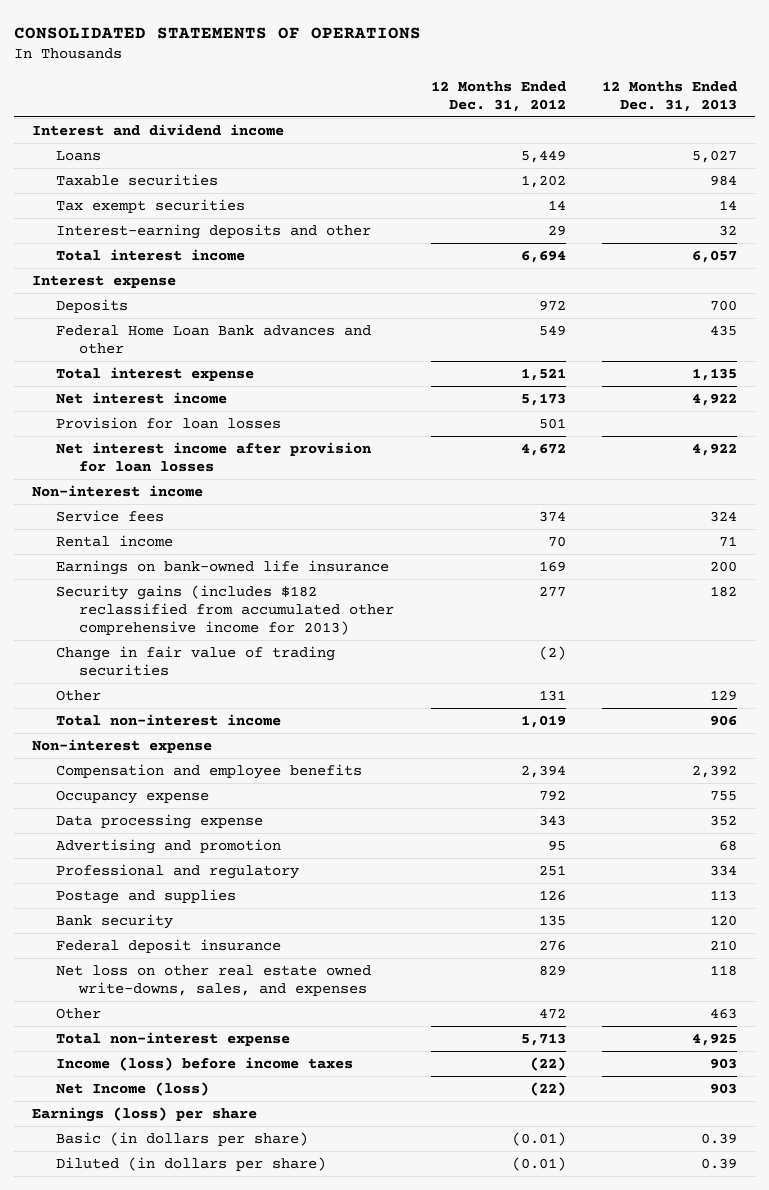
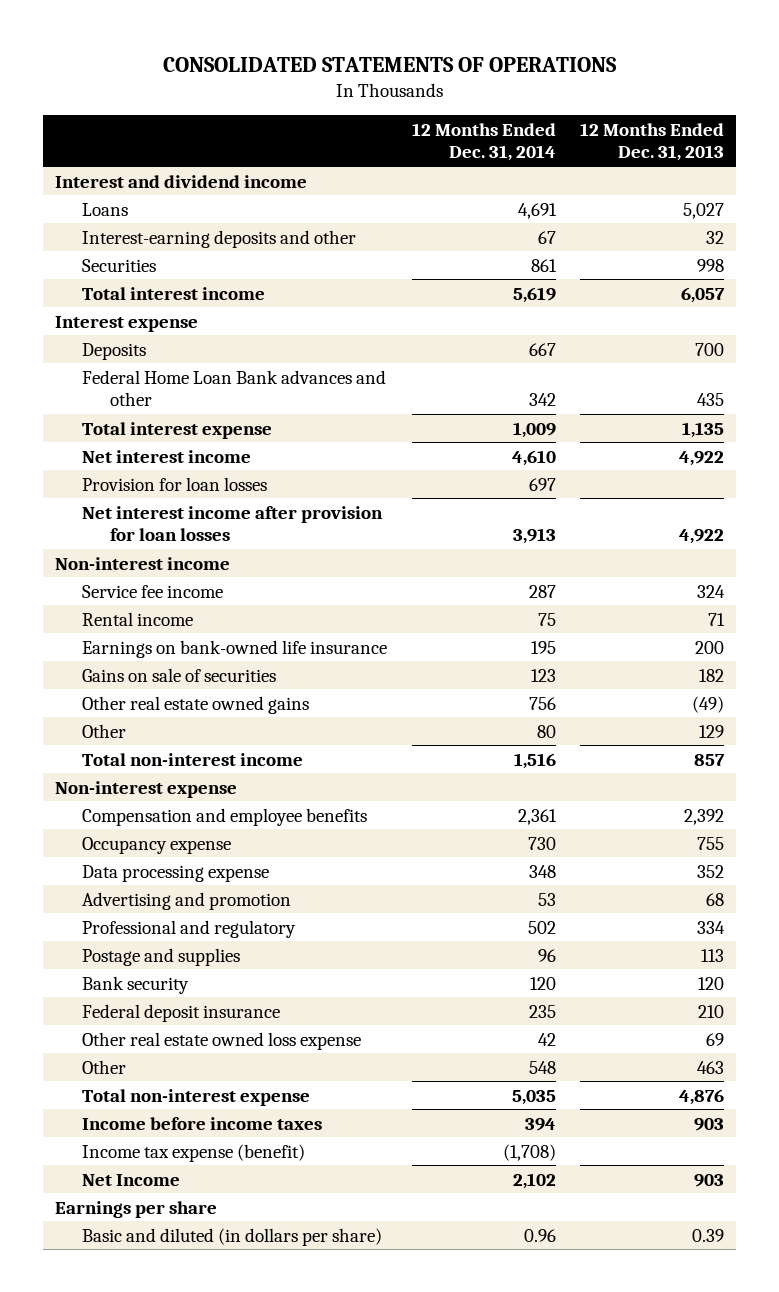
- | 12 Months Ended Dec. 31, 2012 | 12 Months Ended Dec. 31, 2013
+ | 12 Months Ended Dec. 31, 2014 | 12 Months Ended Dec. 31, 2013
- Taxable securities | 1,202 | 984
- Tax exempt securities | 14 | 14
+ Securities | 861 | 998
- Service fees | 374 | 324
+ Service fee income | 287 | 324
- Security gains (includes $182 reclassified from accumulated other comprehensive income for 2013) | 277 | 182
- Change in fair value of trading securities | (2) |
+ Gains on sale of securities | 123 | 182
+ Other real estate owned gains | 756 | (49)
- Total non-interest income | 1,019 | 906
+ Total non-interest income | 1,516 | 857
- Net loss on other real estate owned write-downs, sales, and expenses | 829 | 118
+ Other real estate owned loss expense | 42 | 69
- Total non-interest expense | 5,713 | 4,925
- Income (loss) before income taxes | (22) | 903
- Net Income (loss) | (22) | 903
- Earnings (loss) per share
- Basic (in dollars per share) | (0.01) | 0.39
- Diluted (in dollars per share) | (0.01) | 0.39
+ Total non-interest expense | 5,035 | 4,876
+ Income before income taxes | 394 | 903
+ Income tax expense (benefit) | (1,708) |
+ Net Income | 2,102 | 903
+ Earnings per share
+ Basic and diluted (in dollars per share) | 0.96 | 0.39

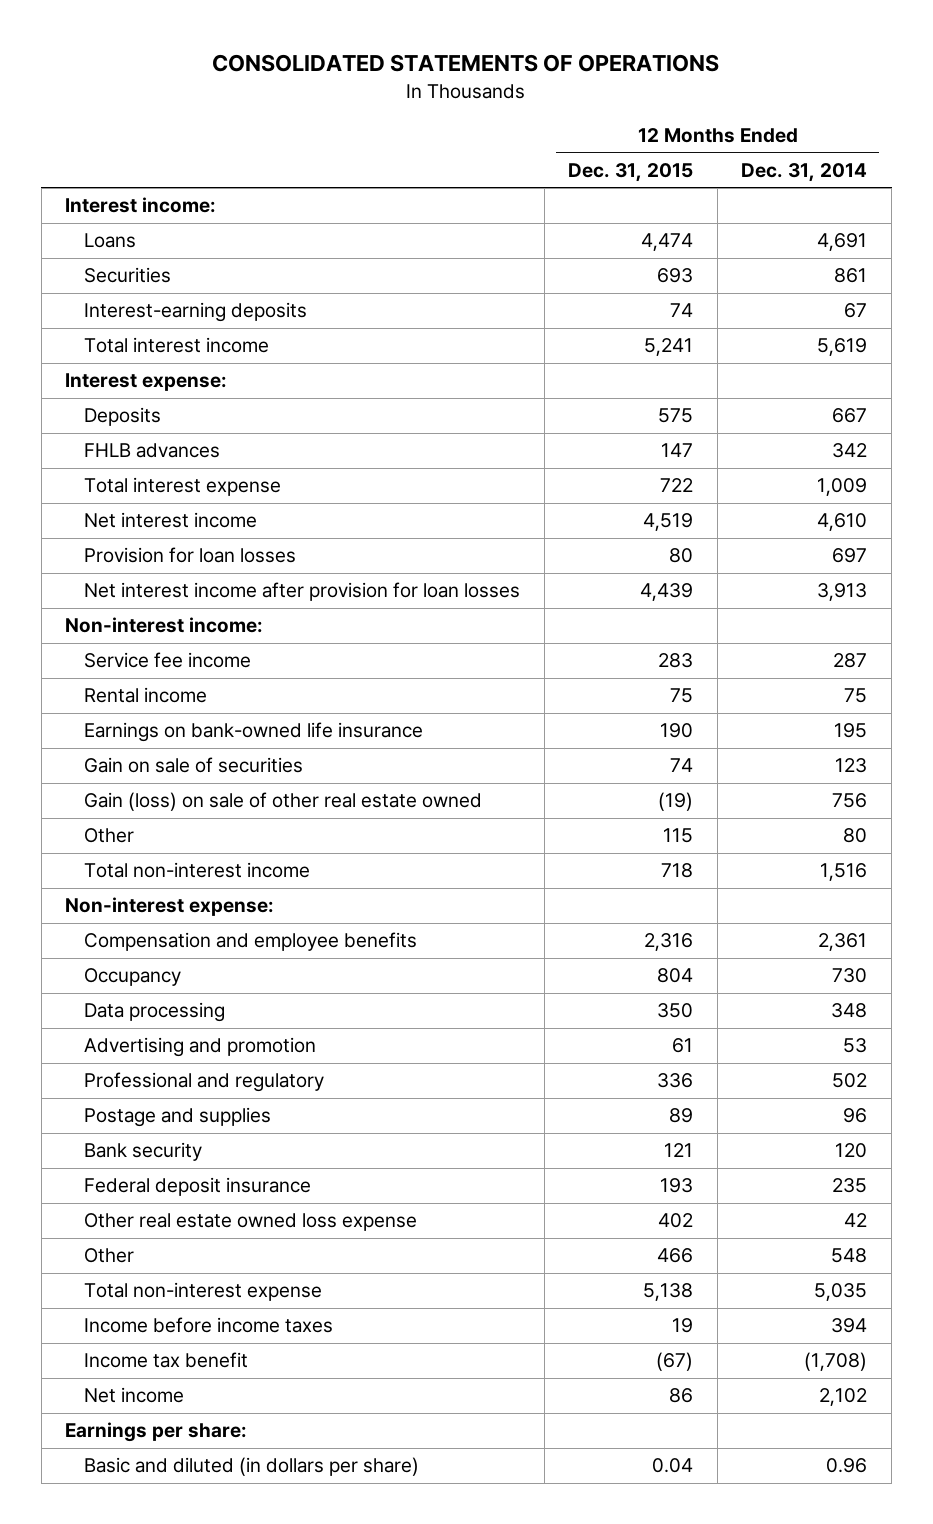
- | 12 Months Ended Dec. 31, 2014 | 12 Months Ended Dec. 31, 2013
+ | 12 Months Ended Dec. 31, 2015 | 12 Months Ended Dec. 31, 2014
- Interest and dividend income
+ Interest income:
- Interest-earning deposits and other | 67 | 32
+ Interest-earning deposits | 74 | 67
- Interest expense
+ Interest expense:
- Federal Home Loan Bank advances and other | 342 | 435
+ FHLB advances | 147 | 342
- Non-interest income
+ Non-interest income:
- Gains on sale of securities | 123 | 182
- Other real estate owned gains | 756 | (49)
+ Gain on sale of securities | 74 | 123
+ Gain (loss) on sale of other real estate owned | (19) | 756
- Non-interest expense
+ Non-interest expense:
- Occupancy expense | 730 | 755
- Data processing expense | 348 | 352
+ Occupancy | 804 | 730
+ Data processing | 350 | 348
- Income tax expense (benefit) | (1,708) |
- Net Income | 2,102 | 903
- Earnings per share
+ Income tax benefit | (67) | (1,708)
+ Net income | 86 | 2,102
+ Earnings per share:

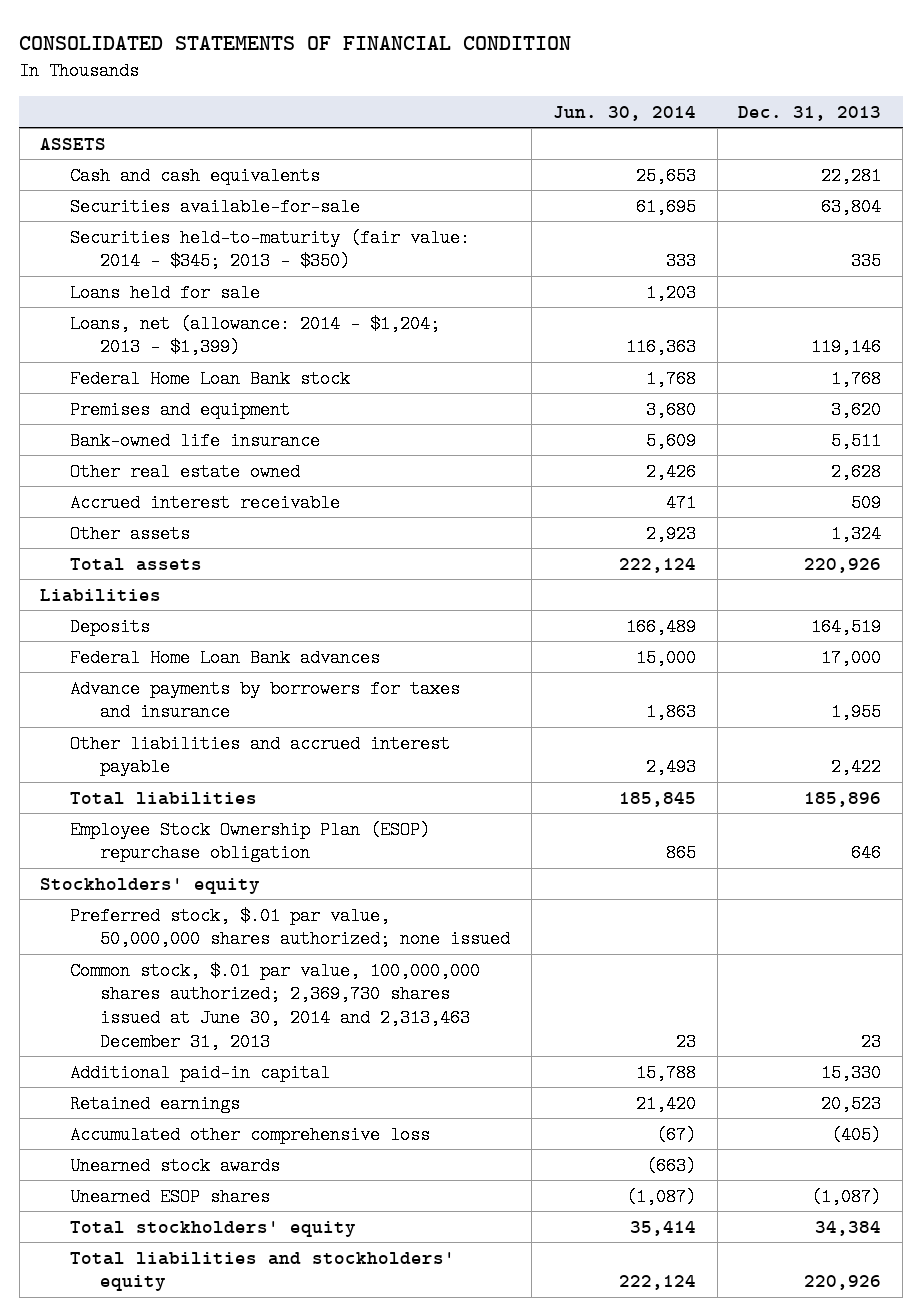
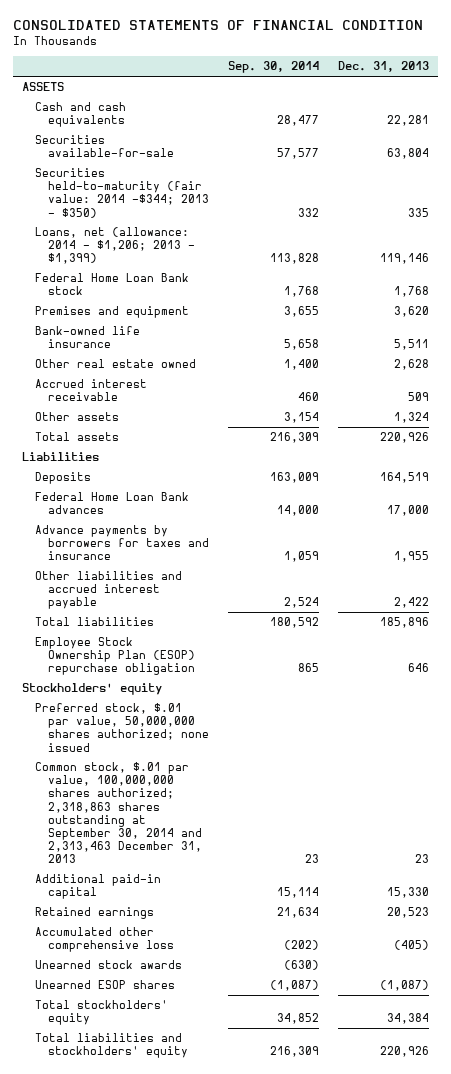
- | Jun. 30, 2014 | Dec. 31, 2013
+ | Sep. 30, 2014 | Dec. 31, 2013
- Securities held-to-maturity (fair value: 2014 - $345; 2013 - $350) | 333 | 335
- Loans held for sale | 1,203 |
- Loans, net (allowance: 2014 - $1,204; 2013 - $1,399) | 116,363 | 119,146
+ Securities held-to-maturity (fair value: 2014 -$344; 2013 - $350) | 332 | 335
+ Loans, net (allowance: 2014 - $1,206; 2013 - $1,399) | 113,828 | 119,146
- Common stock, $.01 par value, 100,000,000 shares authorized; 2,369,730 shares issued at June 30, 2014 and 2,313,463 December 31, 2013 | 23 | 23
+ Common stock, $.01 par value, 100,000,000 shares authorized; 2,318,863 shares outstanding at September 30, 2014 and 2,313,463 December 31, 2013 | 23 | 23

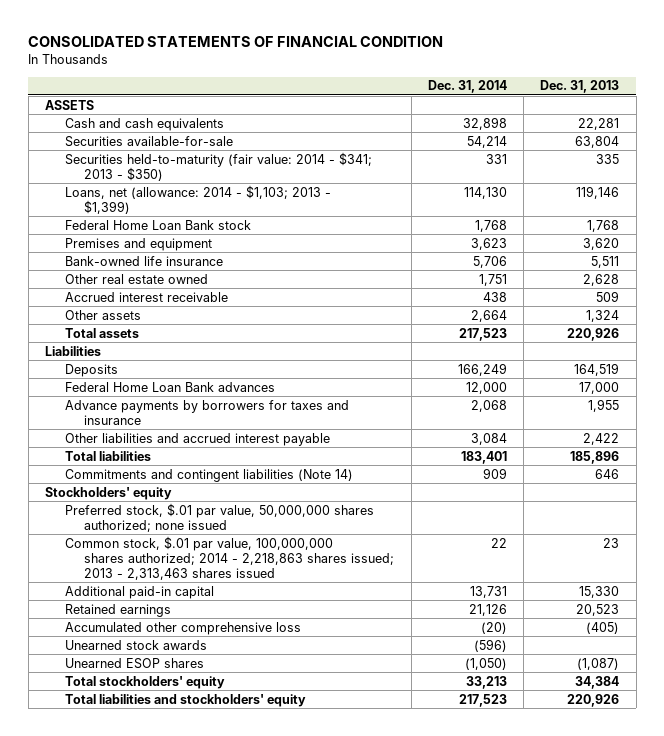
- | Sep. 30, 2014 | Dec. 31, 2013
+ | Dec. 31, 2014 | Dec. 31, 2013
- Securities held-to-maturity (fair value: 2014 -$344; 2013 - $350) | 332 | 335
- Loans, net (allowance: 2014 - $1,206; 2013 - $1,399) | 113,828 | 119,146
+ Securities held-to-maturity (fair value: 2014 - $341; 2013 - $350) | 331 | 335
+ Loans, net (allowance: 2014 - $1,103; 2013 - $1,399) | 114,130 | 119,146
- Employee Stock Ownership Plan (ESOP) repurchase obligation | 865 | 646
+ Commitments and contingent liabilities (Note 14) | 909 | 646
- Common stock, $.01 par value, 100,000,000 shares authorized; 2,318,863 shares outstanding at September 30, 2014 and 2,313,463 December 31, 2013 | 23 | 23
+ Common stock, $.01 par value, 100,000,000 shares authorized; 2014 - 2,218,863 shares issued; 2013 - 2,313,463 shares issued | 22 | 23

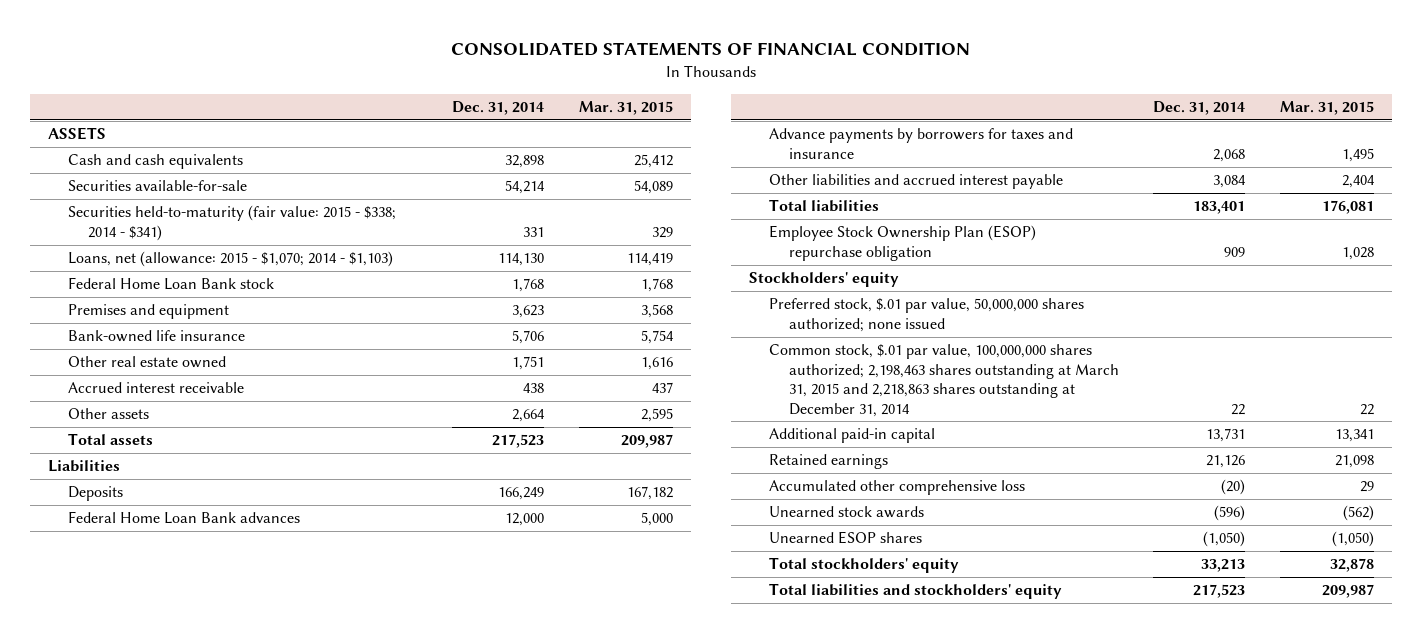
- | Dec. 31, 2014 | Dec. 31, 2013
+ | Dec. 31, 2014 | Mar. 31, 2015
- Securities held-to-maturity (fair value: 2014 - $341; 2013 - $350) | 331 | 335
- Loans, net (allowance: 2014 - $1,103; 2013 - $1,399) | 114,130 | 119,146
+ Securities held-to-maturity (fair value: 2015 - $338; 2014 - $341) | 331 | 329
+ Loans, net (allowance: 2015 - $1,070; 2014 - $1,103) | 114,130 | 114,419
- Commitments and contingent liabilities (Note 14) | 909 | 646
+ Employee Stock Ownership Plan (ESOP) repurchase obligation | 909 | 1,028
- Common stock, $.01 par value, 100,000,000 shares authorized; 2014 - 2,218,863 shares issued; 2013 - 2,313,463 shares issued | 22 | 23
+ Common stock, $.01 par value, 100,000,000 shares authorized; 2,198,463 shares outstanding at March 31, 2015 and 2,218,863 shares outstanding at December 31, 2014 | 22 | 22

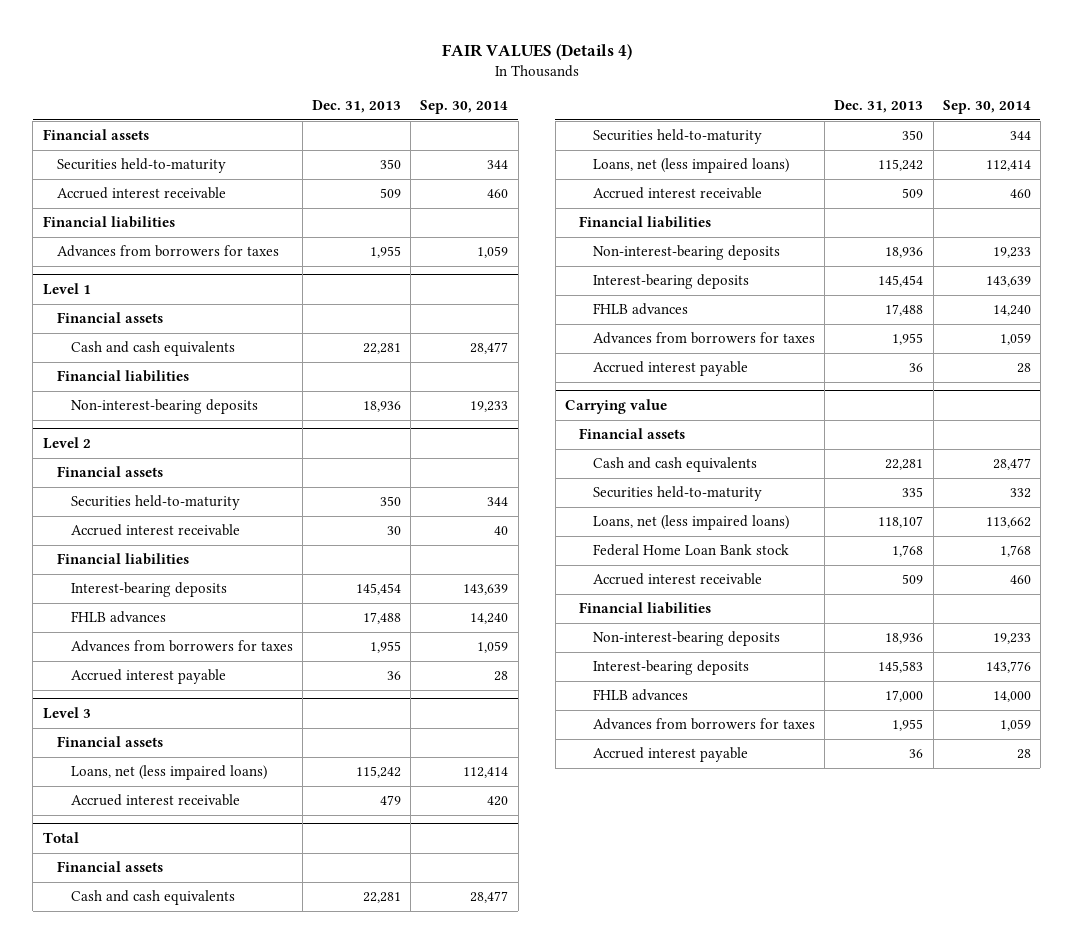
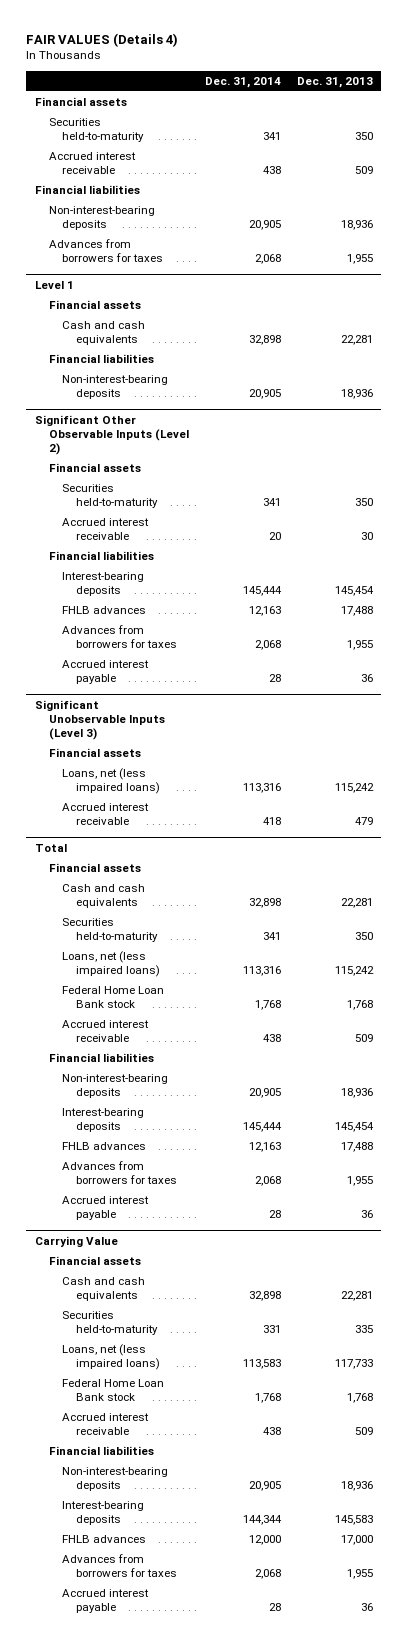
- | Dec. 31, 2013 | Sep. 30, 2014
+ | Dec. 31, 2014 | Dec. 31, 2013
+ Non-interest-bearing deposits | 20,905 | 18,936
- Level 2
+ Significant Other Observable Inputs (Level 2)
- Level 3
+ Significant Unobservable Inputs (Level 3)
@ Total
+ Federal Home Loan Bank stock | 1,768 | 1,768
- Carrying value
+ Carrying Value
- Loans, net (less impaired loans) | 118,107 | 113,662
+ Loans, net (less impaired loans) | 113,583 | 117,733

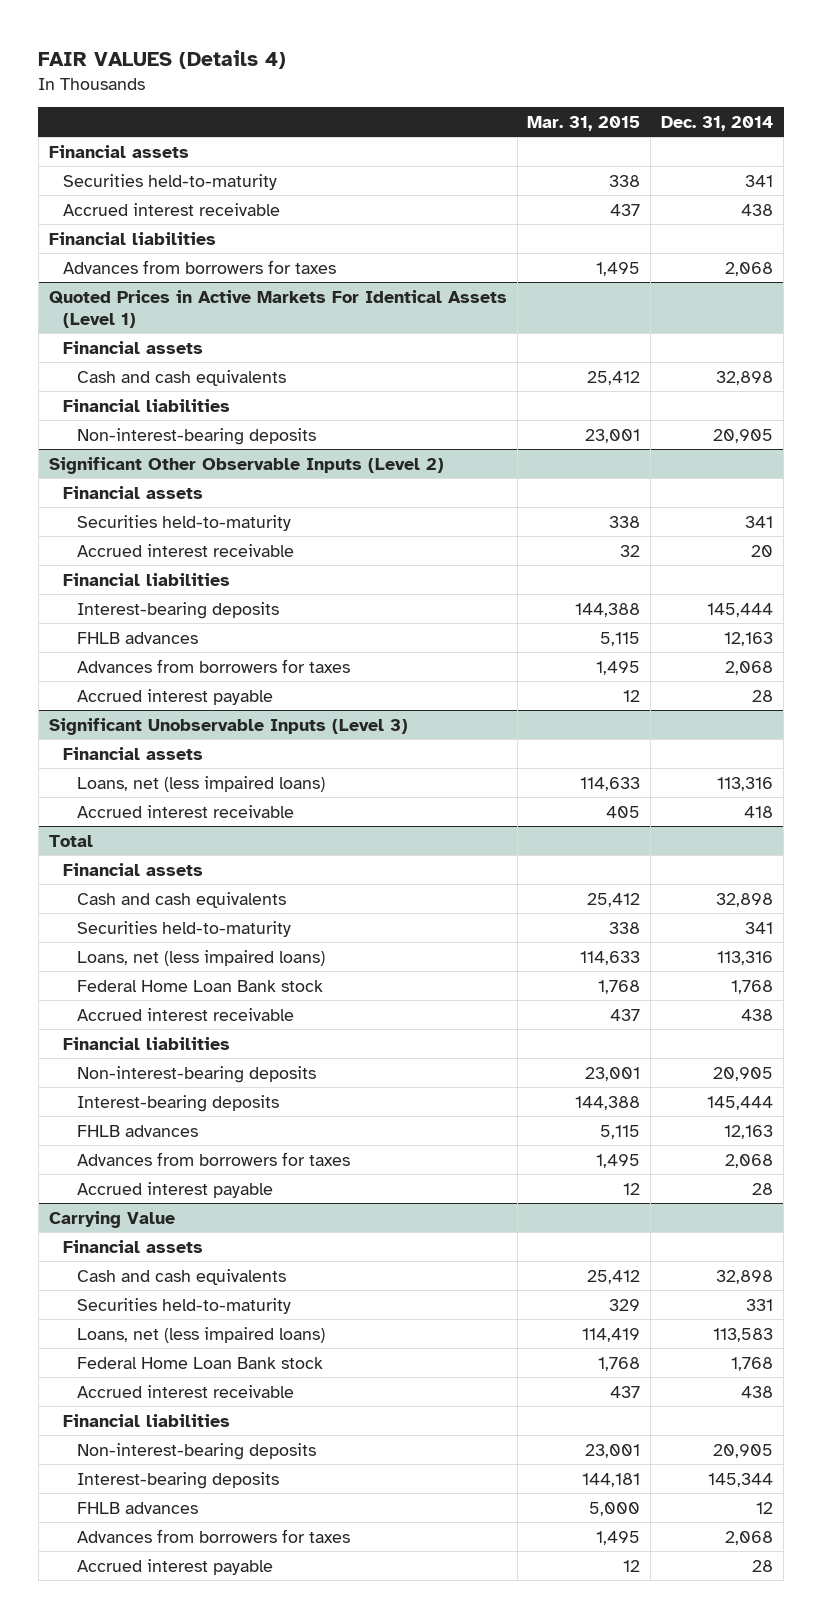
- | Dec. 31, 2014 | Dec. 31, 2013
+ | Mar. 31, 2015 | Dec. 31, 2014
- Non-interest-bearing deposits | 20,905 | 18,936
- Level 1
+ Quoted Prices in Active Markets For Identical Assets (Level 1)
@ Carrying Value
- Interest-bearing deposits | 144,344 | 145,583
- FHLB advances | 12,000 | 17,000
+ Interest-bearing deposits | 144,181 | 145,344
+ FHLB advances | 5,000 | 12

